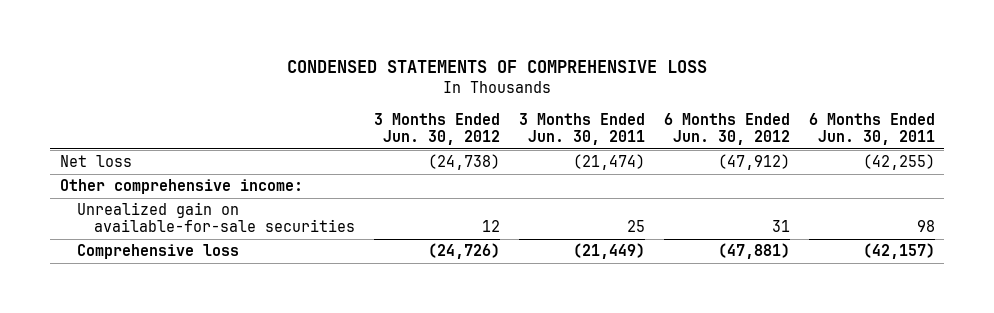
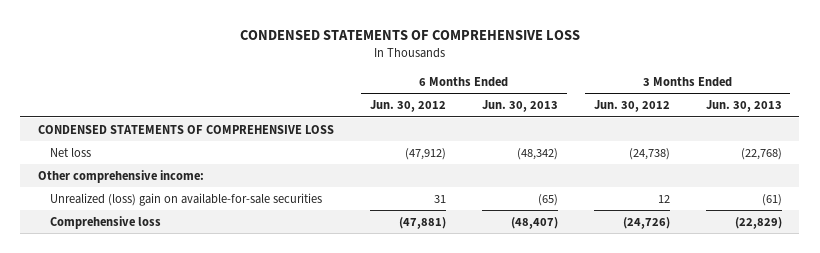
- | 3 Months Ended Jun. 30, 2012 | 3 Months Ended Jun. 30, 2011 | 6 Months Ended Jun. 30, 2012 | 6 Months Ended Jun. 30, 2011
+ | 6 Months Ended Jun. 30, 2012 | 6 Months Ended Jun. 30, 2013 | 3 Months Ended Jun. 30, 2012 | 3 Months Ended Jun. 30, 2013
+ CONDENSED STATEMENTS OF COMPREHENSIVE LOSS
- Unrealized gain on available-for-sale securities | 12 | 25 | 31 | 98
+ Unrealized (loss) gain on available-for-sale securities | 31 | (65) | 12 | (61)

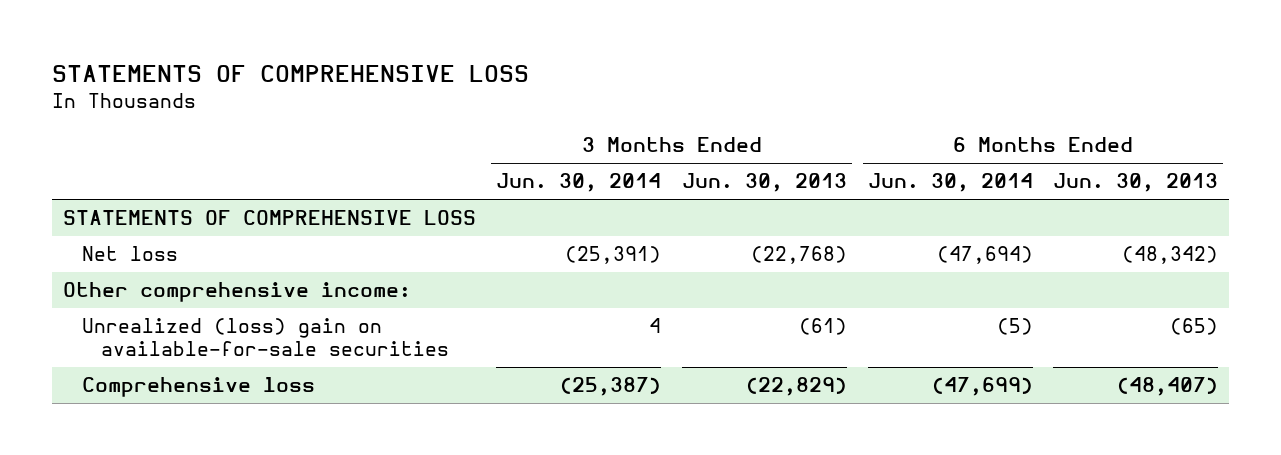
- CONDENSED STATEMENTS OF COMPREHENSIVE LOSS
+ STATEMENTS OF COMPREHENSIVE LOSS
- | 6 Months Ended Jun. 30, 2012 | 6 Months Ended Jun. 30, 2013 | 3 Months Ended Jun. 30, 2012 | 3 Months Ended Jun. 30, 2013
+ | 3 Months Ended Jun. 30, 2014 | 3 Months Ended Jun. 30, 2013 | 6 Months Ended Jun. 30, 2014 | 6 Months Ended Jun. 30, 2013
- CONDENSED STATEMENTS OF COMPREHENSIVE LOSS
+ STATEMENTS OF COMPREHENSIVE LOSS

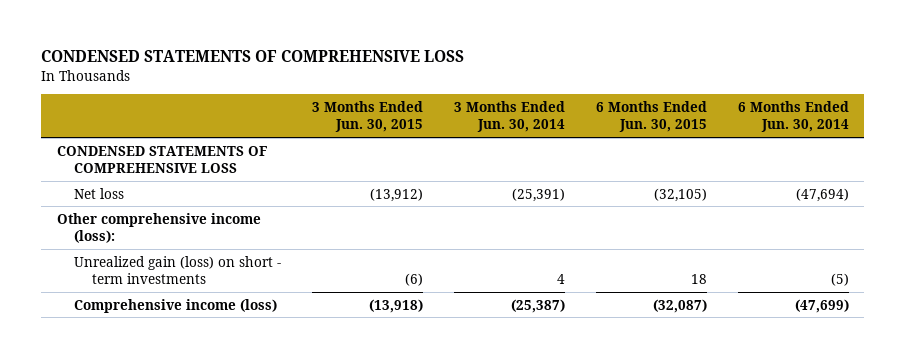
- STATEMENTS OF COMPREHENSIVE LOSS
+ CONDENSED STATEMENTS OF COMPREHENSIVE LOSS
- | 3 Months Ended Jun. 30, 2014 | 3 Months Ended Jun. 30, 2013 | 6 Months Ended Jun. 30, 2014 | 6 Months Ended Jun. 30, 2013
+ | 3 Months Ended Jun. 30, 2015 | 3 Months Ended Jun. 30, 2014 | 6 Months Ended Jun. 30, 2015 | 6 Months Ended Jun. 30, 2014
- STATEMENTS OF COMPREHENSIVE LOSS
+ CONDENSED STATEMENTS OF COMPREHENSIVE LOSS
- Other comprehensive income:
- Unrealized (loss) gain on available-for-sale securities | 4 | (61) | (5) | (65)
- Comprehensive loss | (25,387) | (22,829) | (47,699) | (48,407)
+ Other comprehensive income (loss):
+ Unrealized gain (loss) on short - term investments | (6) | 4 | 18 | (5)
+ Comprehensive income (loss) | (13,918) | (25,387) | (32,087) | (47,699)

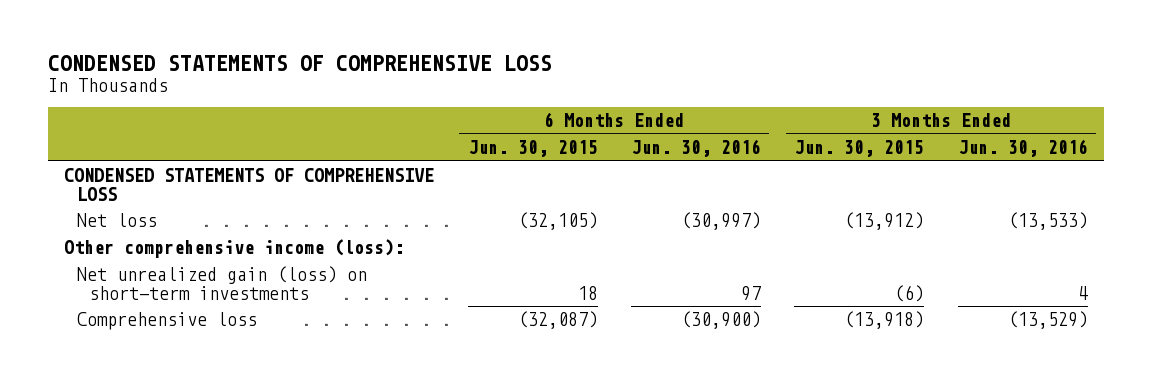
- | 3 Months Ended Jun. 30, 2015 | 3 Months Ended Jun. 30, 2014 | 6 Months Ended Jun. 30, 2015 | 6 Months Ended Jun. 30, 2014
+ | 6 Months Ended Jun. 30, 2015 | 6 Months Ended Jun. 30, 2016 | 3 Months Ended Jun. 30, 2015 | 3 Months Ended Jun. 30, 2016
- Unrealized gain (loss) on short - term investments | (6) | 4 | 18 | (5)
- Comprehensive income (loss) | (13,918) | (25,387) | (32,087) | (47,699)
+ Net unrealized gain (loss) on short-term investments | 18 | 97 | (6) | 4
+ Comprehensive loss | (32,087) | (30,900) | (13,918) | (13,529)

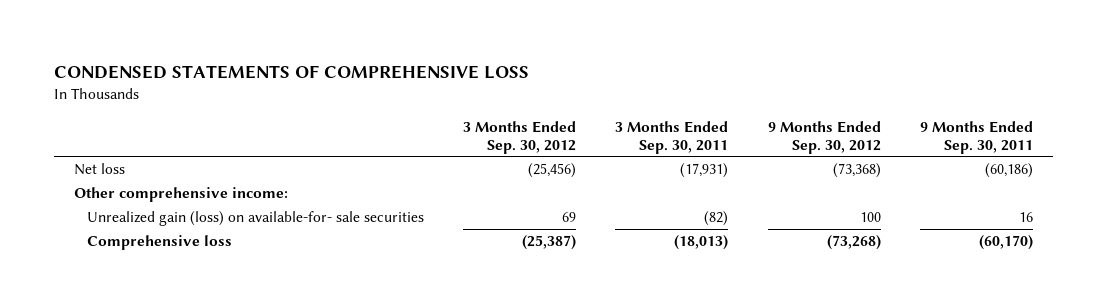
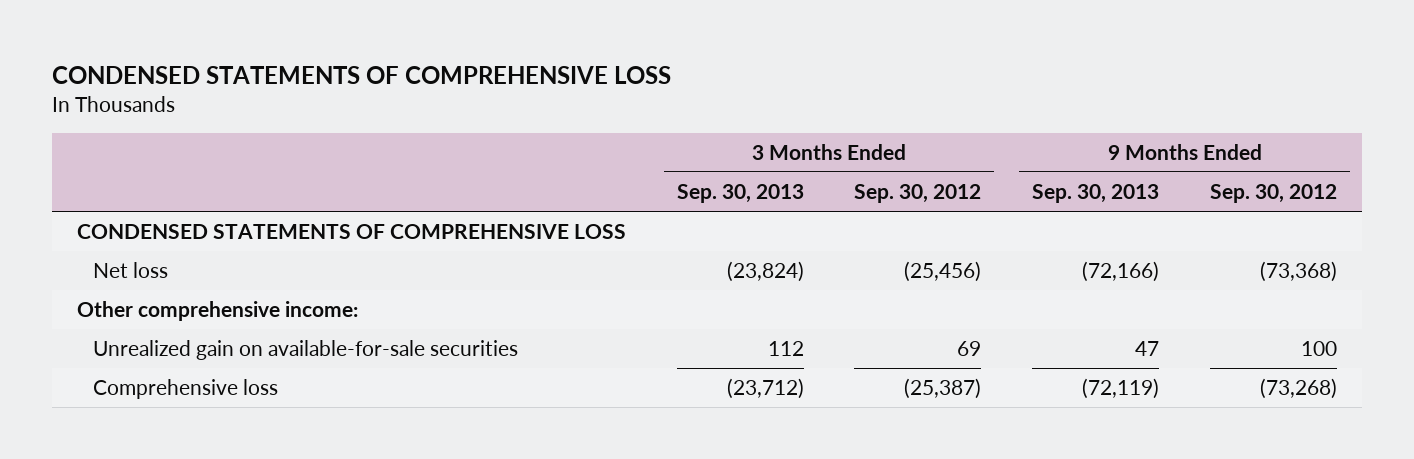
- | 3 Months Ended Sep. 30, 2012 | 3 Months Ended Sep. 30, 2011 | 9 Months Ended Sep. 30, 2012 | 9 Months Ended Sep. 30, 2011
+ | 3 Months Ended Sep. 30, 2013 | 3 Months Ended Sep. 30, 2012 | 9 Months Ended Sep. 30, 2013 | 9 Months Ended Sep. 30, 2012
+ CONDENSED STATEMENTS OF COMPREHENSIVE LOSS
- Unrealized gain (loss) on available-for- sale securities | 69 | (82) | 100 | 16
+ Unrealized gain on available-for-sale securities | 112 | 69 | 47 | 100

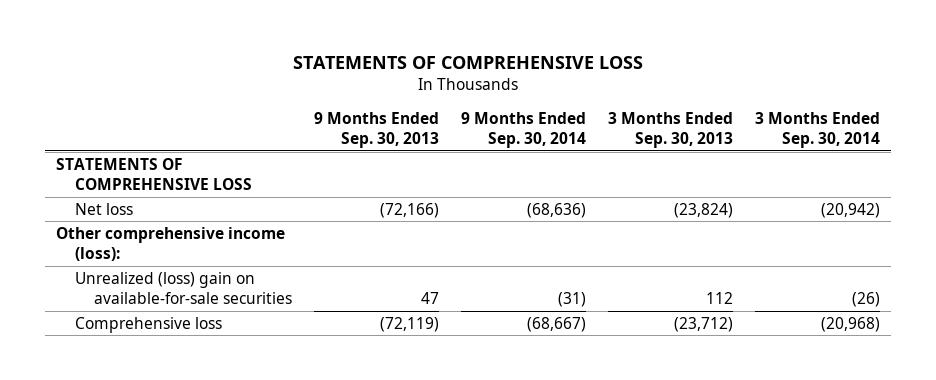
- CONDENSED STATEMENTS OF COMPREHENSIVE LOSS
+ STATEMENTS OF COMPREHENSIVE LOSS
- | 3 Months Ended Sep. 30, 2013 | 3 Months Ended Sep. 30, 2012 | 9 Months Ended Sep. 30, 2013 | 9 Months Ended Sep. 30, 2012
+ | 9 Months Ended Sep. 30, 2013 | 9 Months Ended Sep. 30, 2014 | 3 Months Ended Sep. 30, 2013 | 3 Months Ended Sep. 30, 2014
- CONDENSED STATEMENTS OF COMPREHENSIVE LOSS
+ STATEMENTS OF COMPREHENSIVE LOSS
- Other comprehensive income:
- Unrealized gain on available-for-sale securities | 112 | 69 | 47 | 100
+ Other comprehensive income (loss):
+ Unrealized (loss) gain on available-for-sale securities | 47 | (31) | 112 | (26)

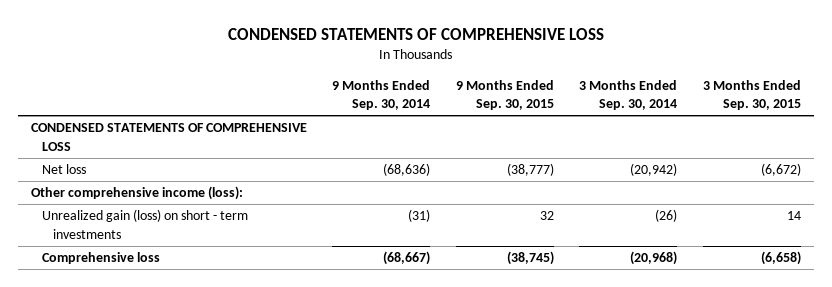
- STATEMENTS OF COMPREHENSIVE LOSS
+ CONDENSED STATEMENTS OF COMPREHENSIVE LOSS
- | 9 Months Ended Sep. 30, 2013 | 9 Months Ended Sep. 30, 2014 | 3 Months Ended Sep. 30, 2013 | 3 Months Ended Sep. 30, 2014
+ | 9 Months Ended Sep. 30, 2014 | 9 Months Ended Sep. 30, 2015 | 3 Months Ended Sep. 30, 2014 | 3 Months Ended Sep. 30, 2015
- STATEMENTS OF COMPREHENSIVE LOSS
+ CONDENSED STATEMENTS OF COMPREHENSIVE LOSS
- Unrealized (loss) gain on available-for-sale securities | 47 | (31) | 112 | (26)
+ Unrealized gain (loss) on short - term investments | (31) | 32 | (26) | 14

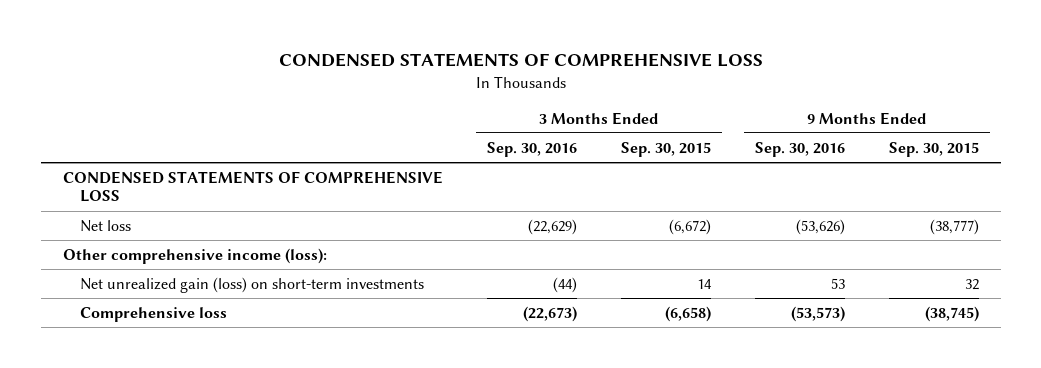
- | 9 Months Ended Sep. 30, 2014 | 9 Months Ended Sep. 30, 2015 | 3 Months Ended Sep. 30, 2014 | 3 Months Ended Sep. 30, 2015
+ | 3 Months Ended Sep. 30, 2016 | 3 Months Ended Sep. 30, 2015 | 9 Months Ended Sep. 30, 2016 | 9 Months Ended Sep. 30, 2015
- Unrealized gain (loss) on short - term investments | (31) | 32 | (26) | 14
+ Net unrealized gain (loss) on short-term investments | (44) | 14 | 53 | 32

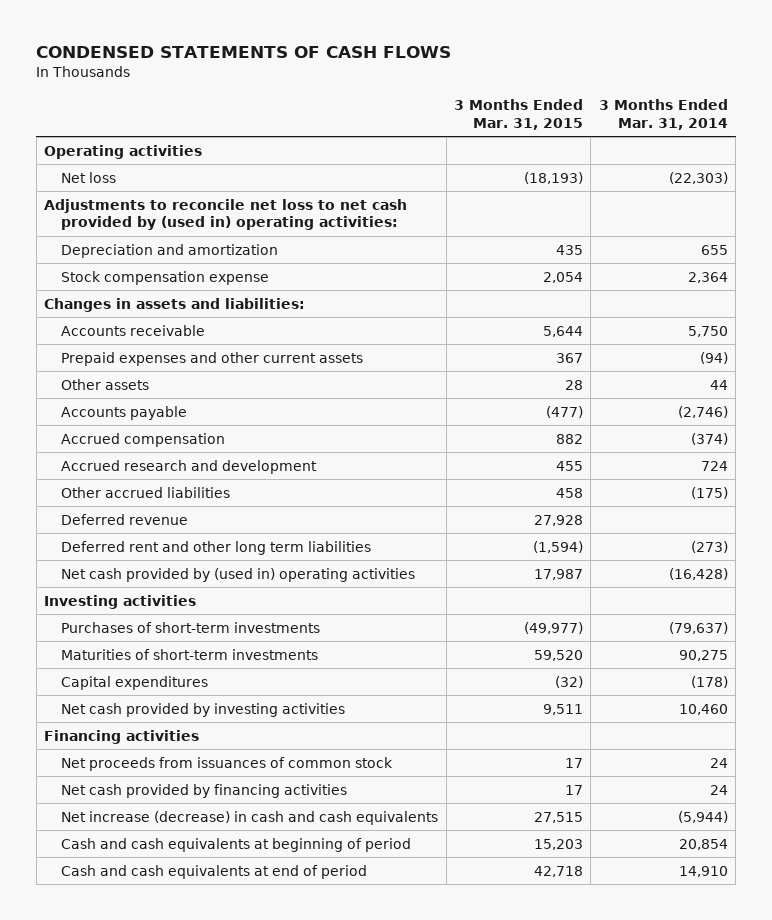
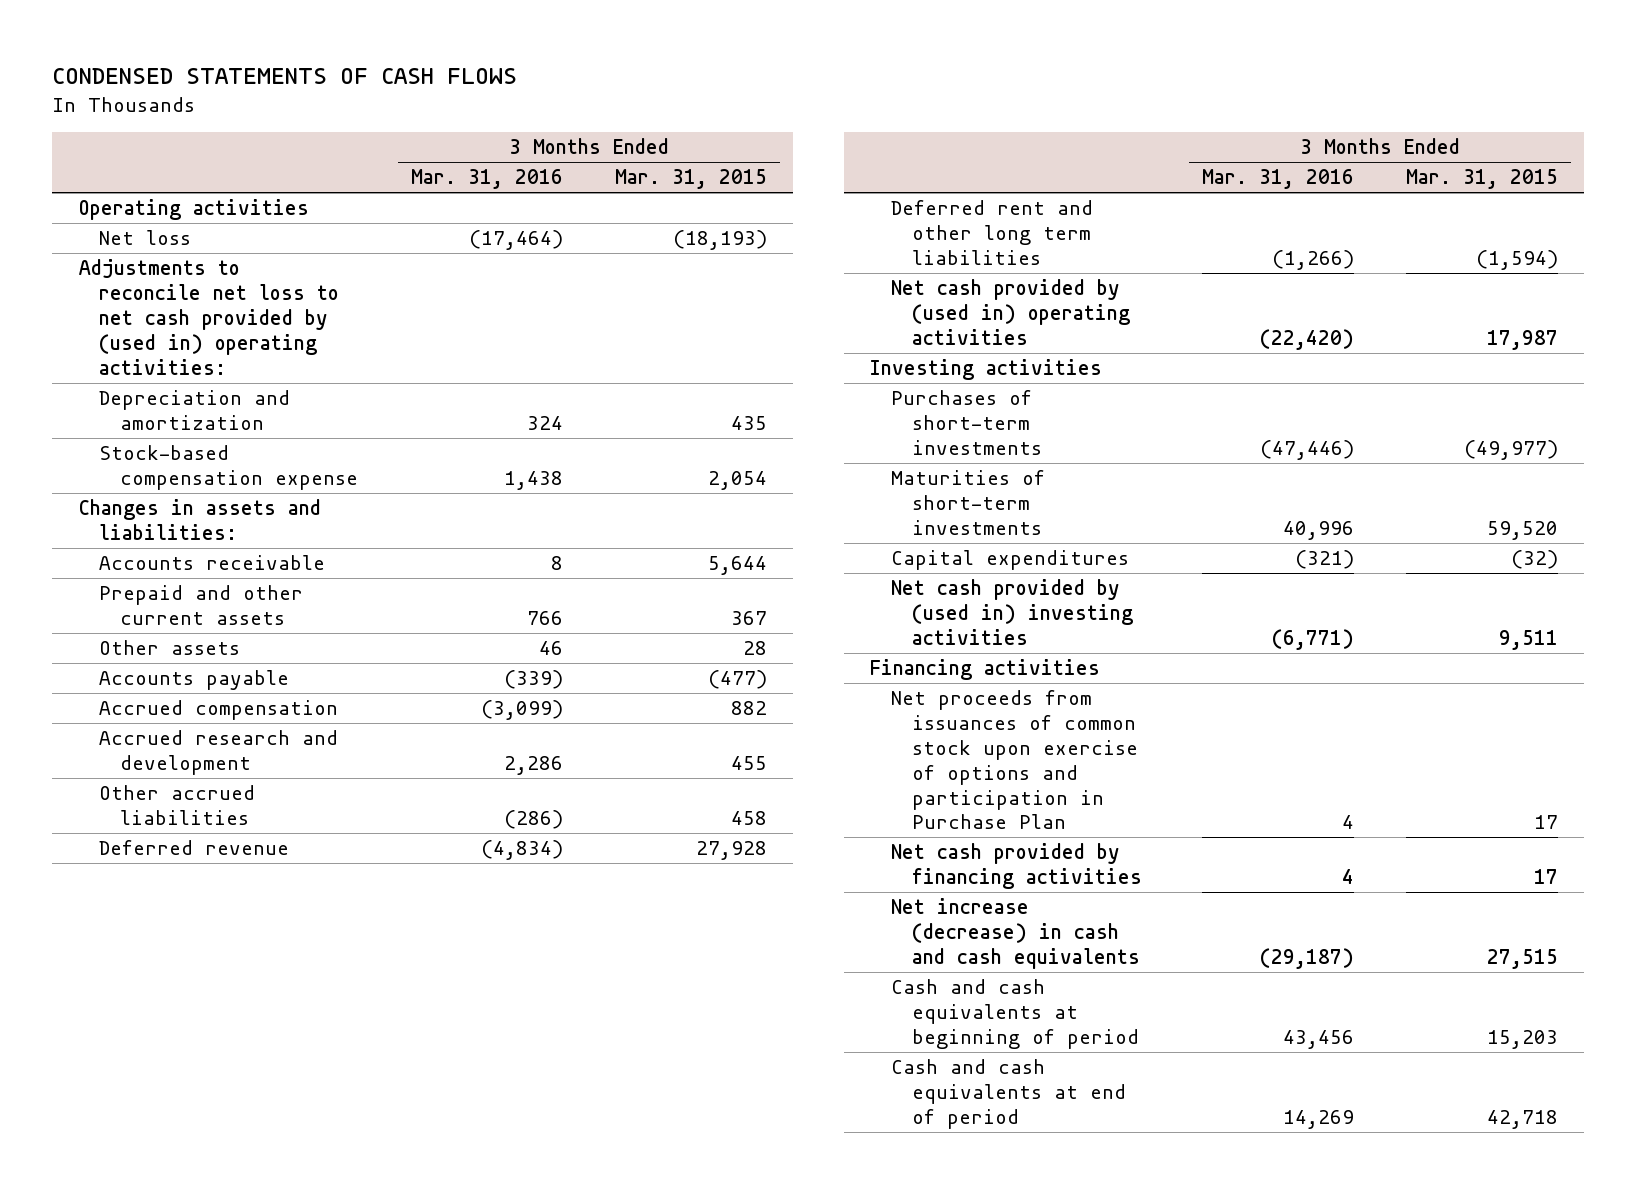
- | 3 Months Ended Mar. 31, 2015 | 3 Months Ended Mar. 31, 2014
+ | 3 Months Ended Mar. 31, 2016 | 3 Months Ended Mar. 31, 2015
- Stock compensation expense | 2,054 | 2,364
+ Stock-based compensation expense | 1,438 | 2,054
- Prepaid expenses and other current assets | 367 | (94)
+ Prepaid and other current assets | 766 | 367
- Net cash provided by investing activities | 9,511 | 10,460
+ Net cash provided by (used in) investing activities | (6,771) | 9,511
- Net proceeds from issuances of common stock | 17 | 24
+ Net proceeds from issuances of common stock upon exercise of options and participation in Purchase Plan | 4 | 17

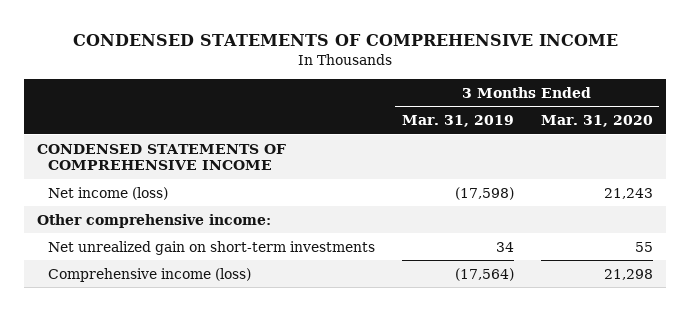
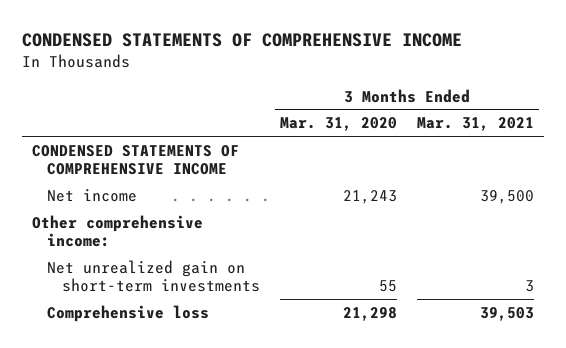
- | 3 Months Ended Mar. 31, 2019 | 3 Months Ended Mar. 31, 2020
+ | 3 Months Ended Mar. 31, 2020 | 3 Months Ended Mar. 31, 2021
- Net income (loss) | (17,598) | 21,243
+ Net income | 21,243 | 39,500
- Comprehensive income (loss) | (17,564) | 21,298
+ Comprehensive loss | 21,298 | 39,503

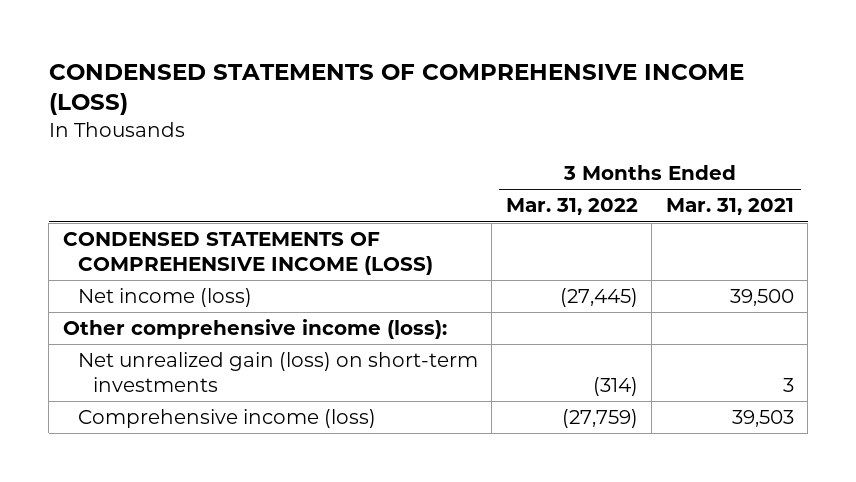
- CONDENSED STATEMENTS OF COMPREHENSIVE INCOME
+ CONDENSED STATEMENTS OF COMPREHENSIVE INCOME (LOSS)
- | 3 Months Ended Mar. 31, 2020 | 3 Months Ended Mar. 31, 2021
+ | 3 Months Ended Mar. 31, 2022 | 3 Months Ended Mar. 31, 2021
- CONDENSED STATEMENTS OF COMPREHENSIVE INCOME
- Net income | 21,243 | 39,500
- Other comprehensive income:
- Net unrealized gain on short-term investments | 55 | 3
- Comprehensive loss | 21,298 | 39,503
+ CONDENSED STATEMENTS OF COMPREHENSIVE INCOME (LOSS)
+ Net income (loss) | (27,445) | 39,500
+ Other comprehensive income (loss):
+ Net unrealized gain (loss) on short-term investments | (314) | 3
+ Comprehensive income (loss) | (27,759) | 39,503

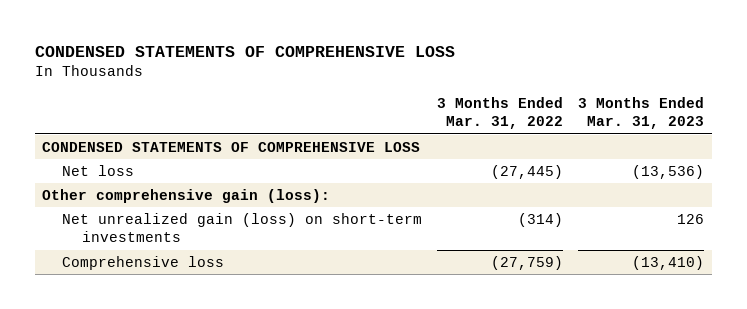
- CONDENSED STATEMENTS OF COMPREHENSIVE INCOME (LOSS)
+ CONDENSED STATEMENTS OF COMPREHENSIVE LOSS
- | 3 Months Ended Mar. 31, 2022 | 3 Months Ended Mar. 31, 2021
+ | 3 Months Ended Mar. 31, 2022 | 3 Months Ended Mar. 31, 2023
- CONDENSED STATEMENTS OF COMPREHENSIVE INCOME (LOSS)
- Net income (loss) | (27,445) | 39,500
- Other comprehensive income (loss):
+ CONDENSED STATEMENTS OF COMPREHENSIVE LOSS
+ Net loss | (27,445) | (13,536)
+ Other comprehensive gain (loss):
- Comprehensive income (loss) | (27,759) | 39,503
+ Comprehensive loss | (27,759) | (13,410)

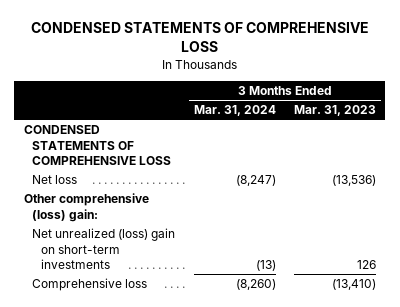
- | 3 Months Ended Mar. 31, 2022 | 3 Months Ended Mar. 31, 2023
+ | 3 Months Ended Mar. 31, 2024 | 3 Months Ended Mar. 31, 2023
- Other comprehensive gain (loss):
- Net unrealized gain (loss) on short-term investments | (314) | 126
+ Other comprehensive (loss) gain:
+ Net unrealized (loss) gain on short-term investments | (13) | 126

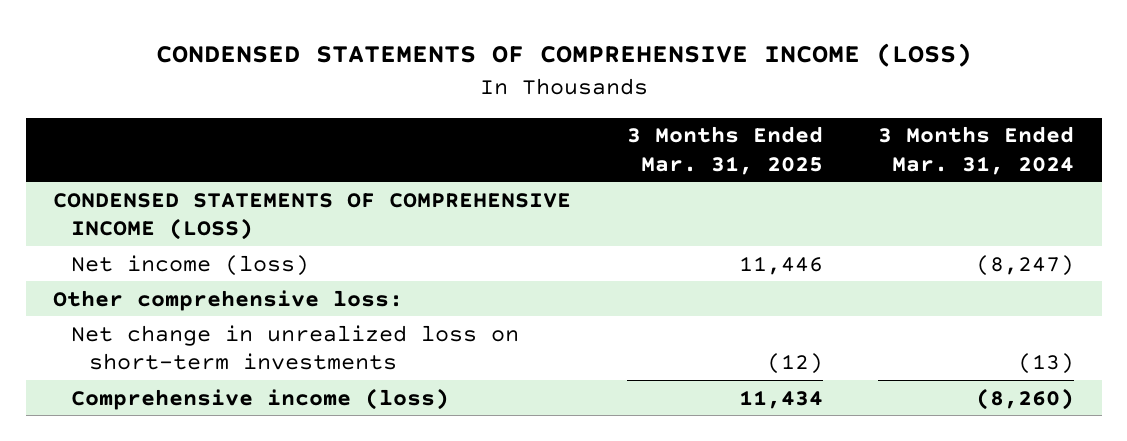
- CONDENSED STATEMENTS OF COMPREHENSIVE LOSS
+ CONDENSED STATEMENTS OF COMPREHENSIVE INCOME (LOSS)
- | 3 Months Ended Mar. 31, 2024 | 3 Months Ended Mar. 31, 2023
+ | 3 Months Ended Mar. 31, 2025 | 3 Months Ended Mar. 31, 2024
- CONDENSED STATEMENTS OF COMPREHENSIVE LOSS
- Net loss | (8,247) | (13,536)
- Other comprehensive (loss) gain:
- Net unrealized (loss) gain on short-term investments | (13) | 126
- Comprehensive loss | (8,260) | (13,410)
+ CONDENSED STATEMENTS OF COMPREHENSIVE INCOME (LOSS)
+ Net income (loss) | 11,446 | (8,247)
+ Other comprehensive loss:
+ Net change in unrealized loss on short-term investments | (12) | (13)
+ Comprehensive income (loss) | 11,434 | (8,260)

